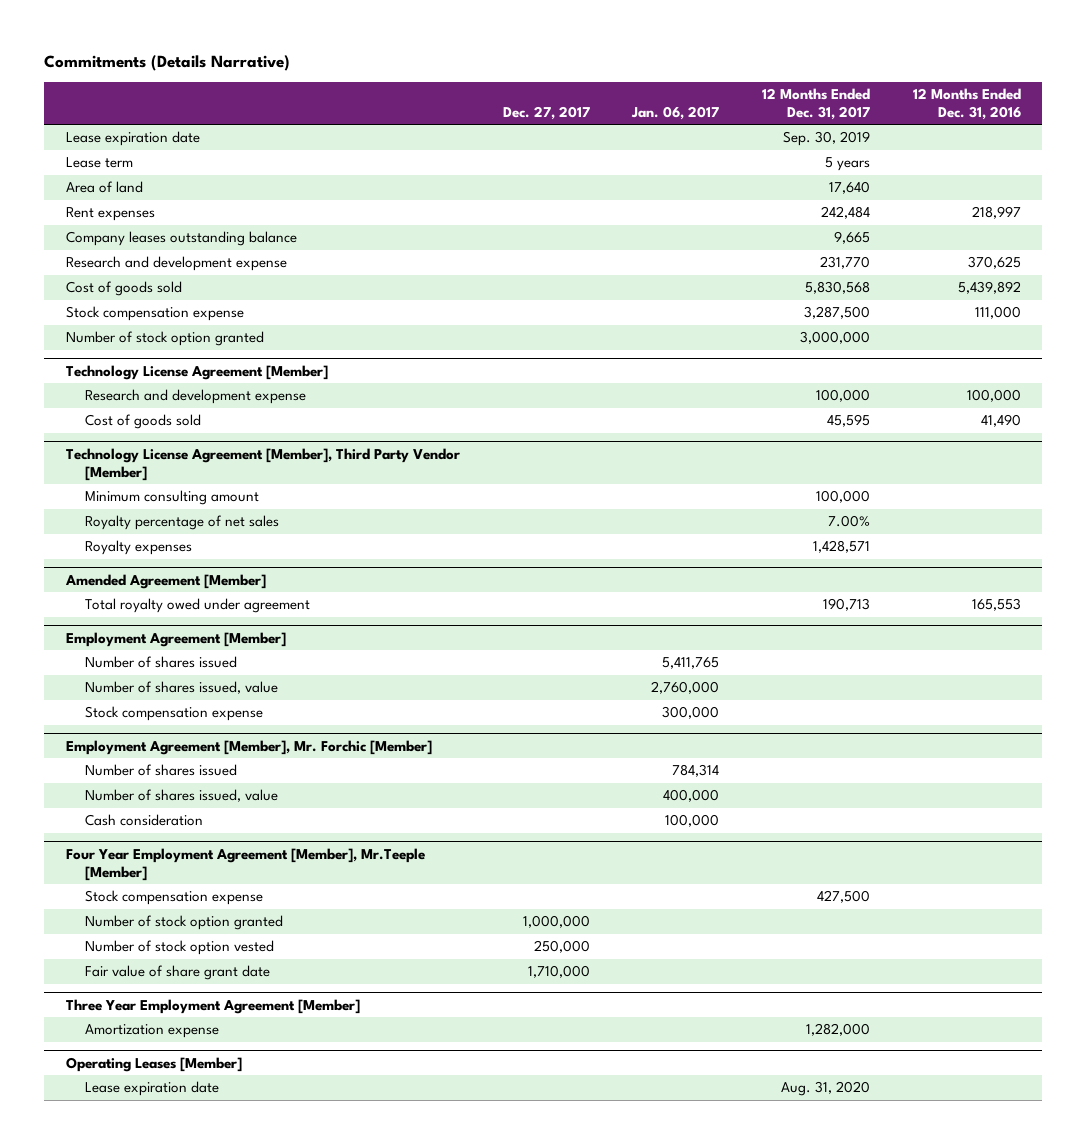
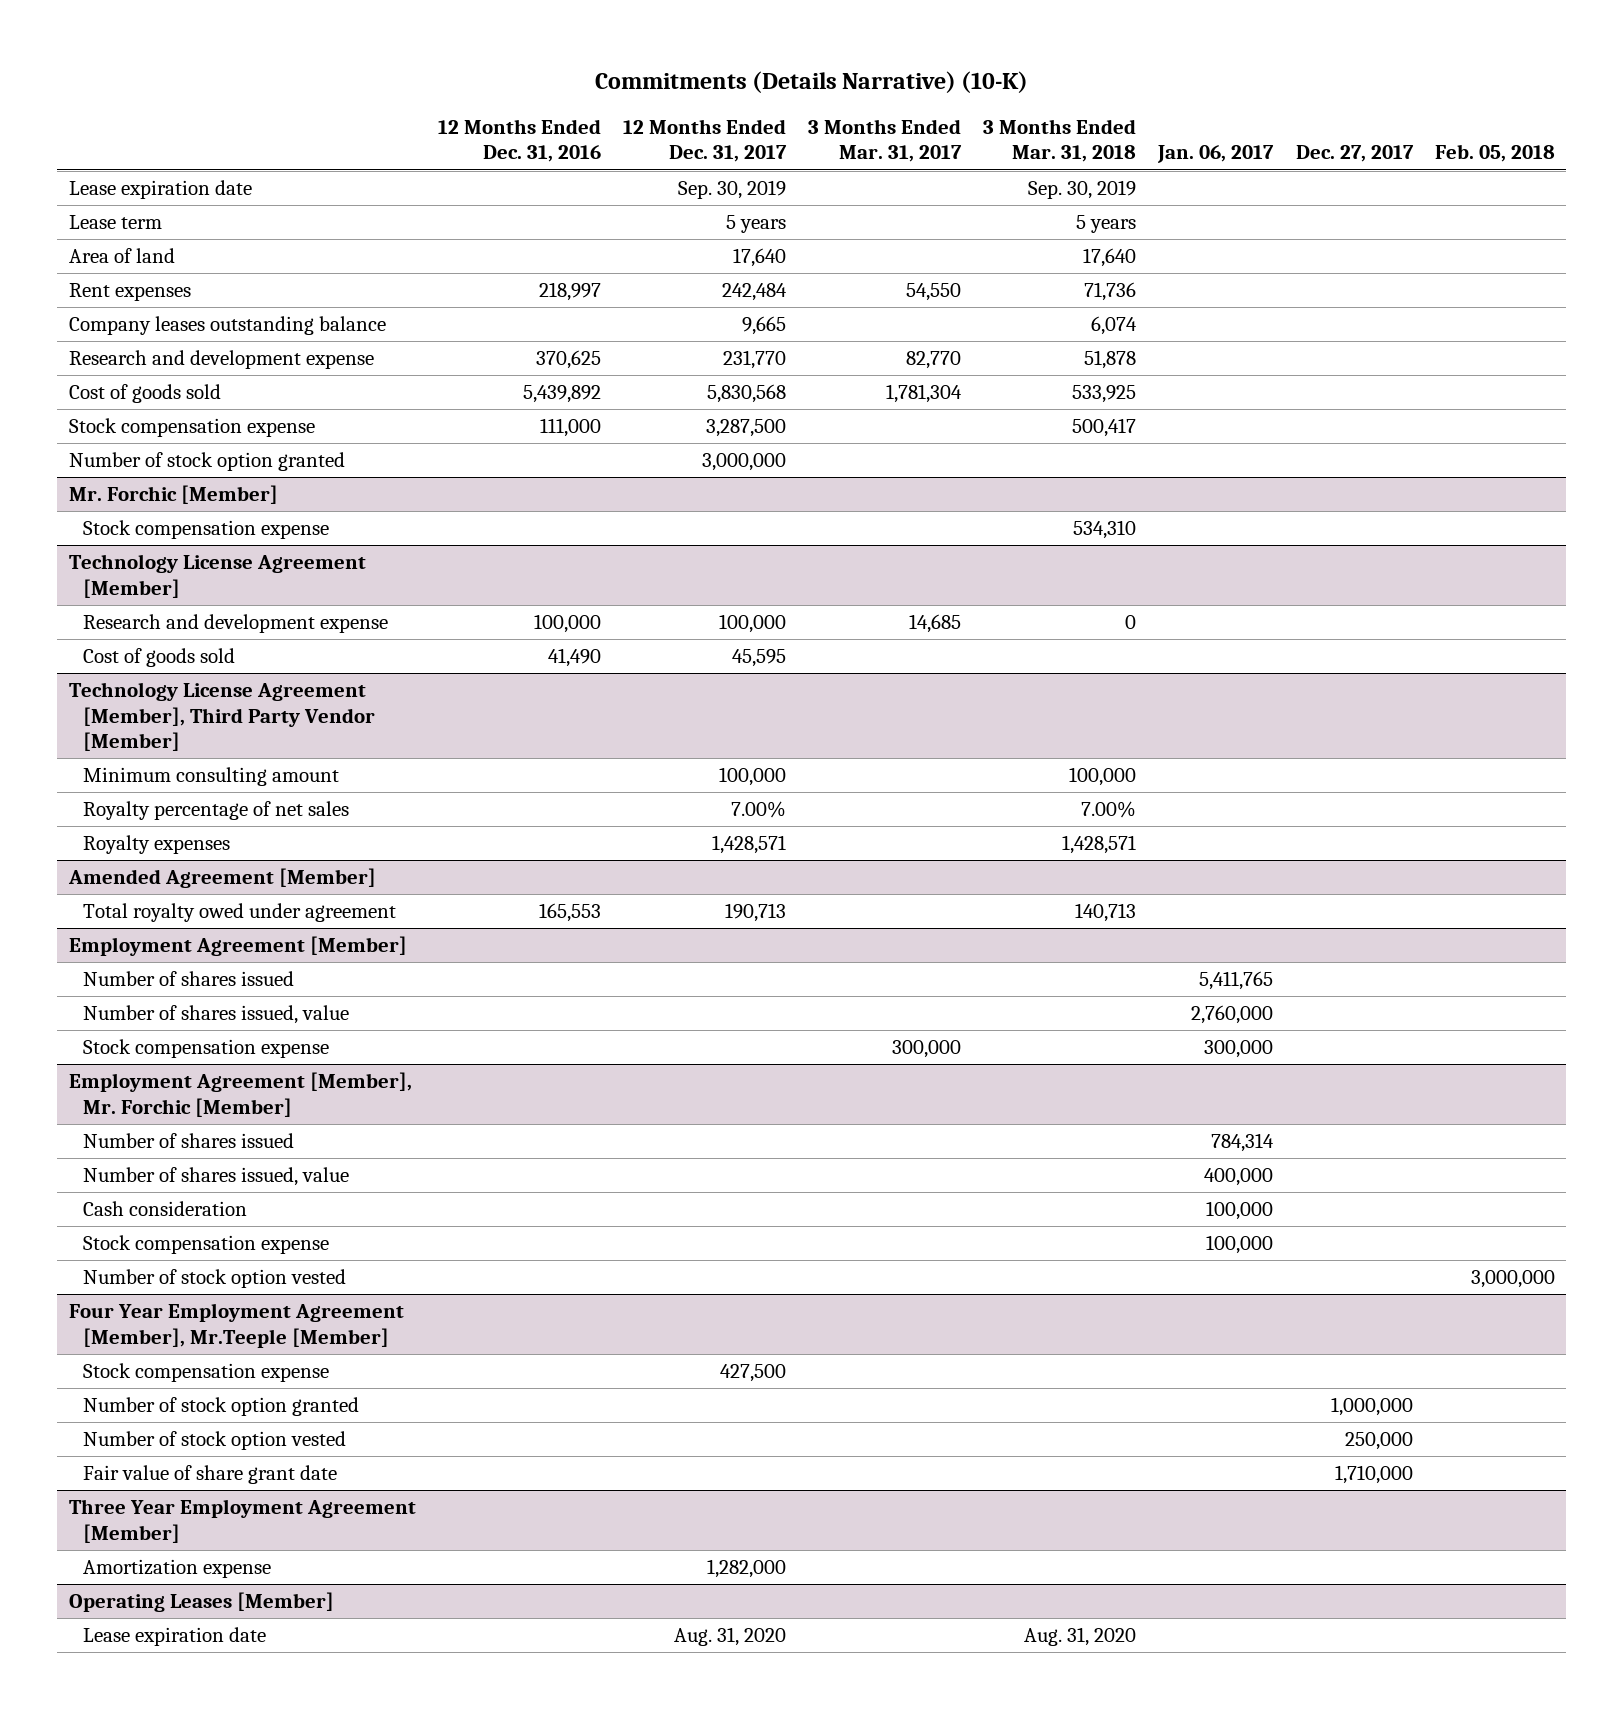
- Commitments (Details Narrative)
+ Commitments (Details Narrative) (10-K)
- | Dec. 27, 2017 | Jan. 06, 2017 | 12 Months Ended Dec. 31, 2017 | 12 Months Ended Dec. 31, 2016
+ | 12 Months Ended Dec. 31, 2016 | 12 Months Ended Dec. 31, 2017 | 3 Months Ended Mar. 31, 2017 | 3 Months Ended Mar. 31, 2018 | Jan. 06, 2017 | Dec. 27, 2017 | Feb. 05, 2018
+ Mr. Forchic [Member]
+ Stock compensation expense | | | | 534,310 | | |
@ Employment Agreement [Member], Mr. Forchic [Member]
+ Stock compensation expense | | | | | 100,000 | |
+ Number of stock option vested | | | | | | | 3,000,000

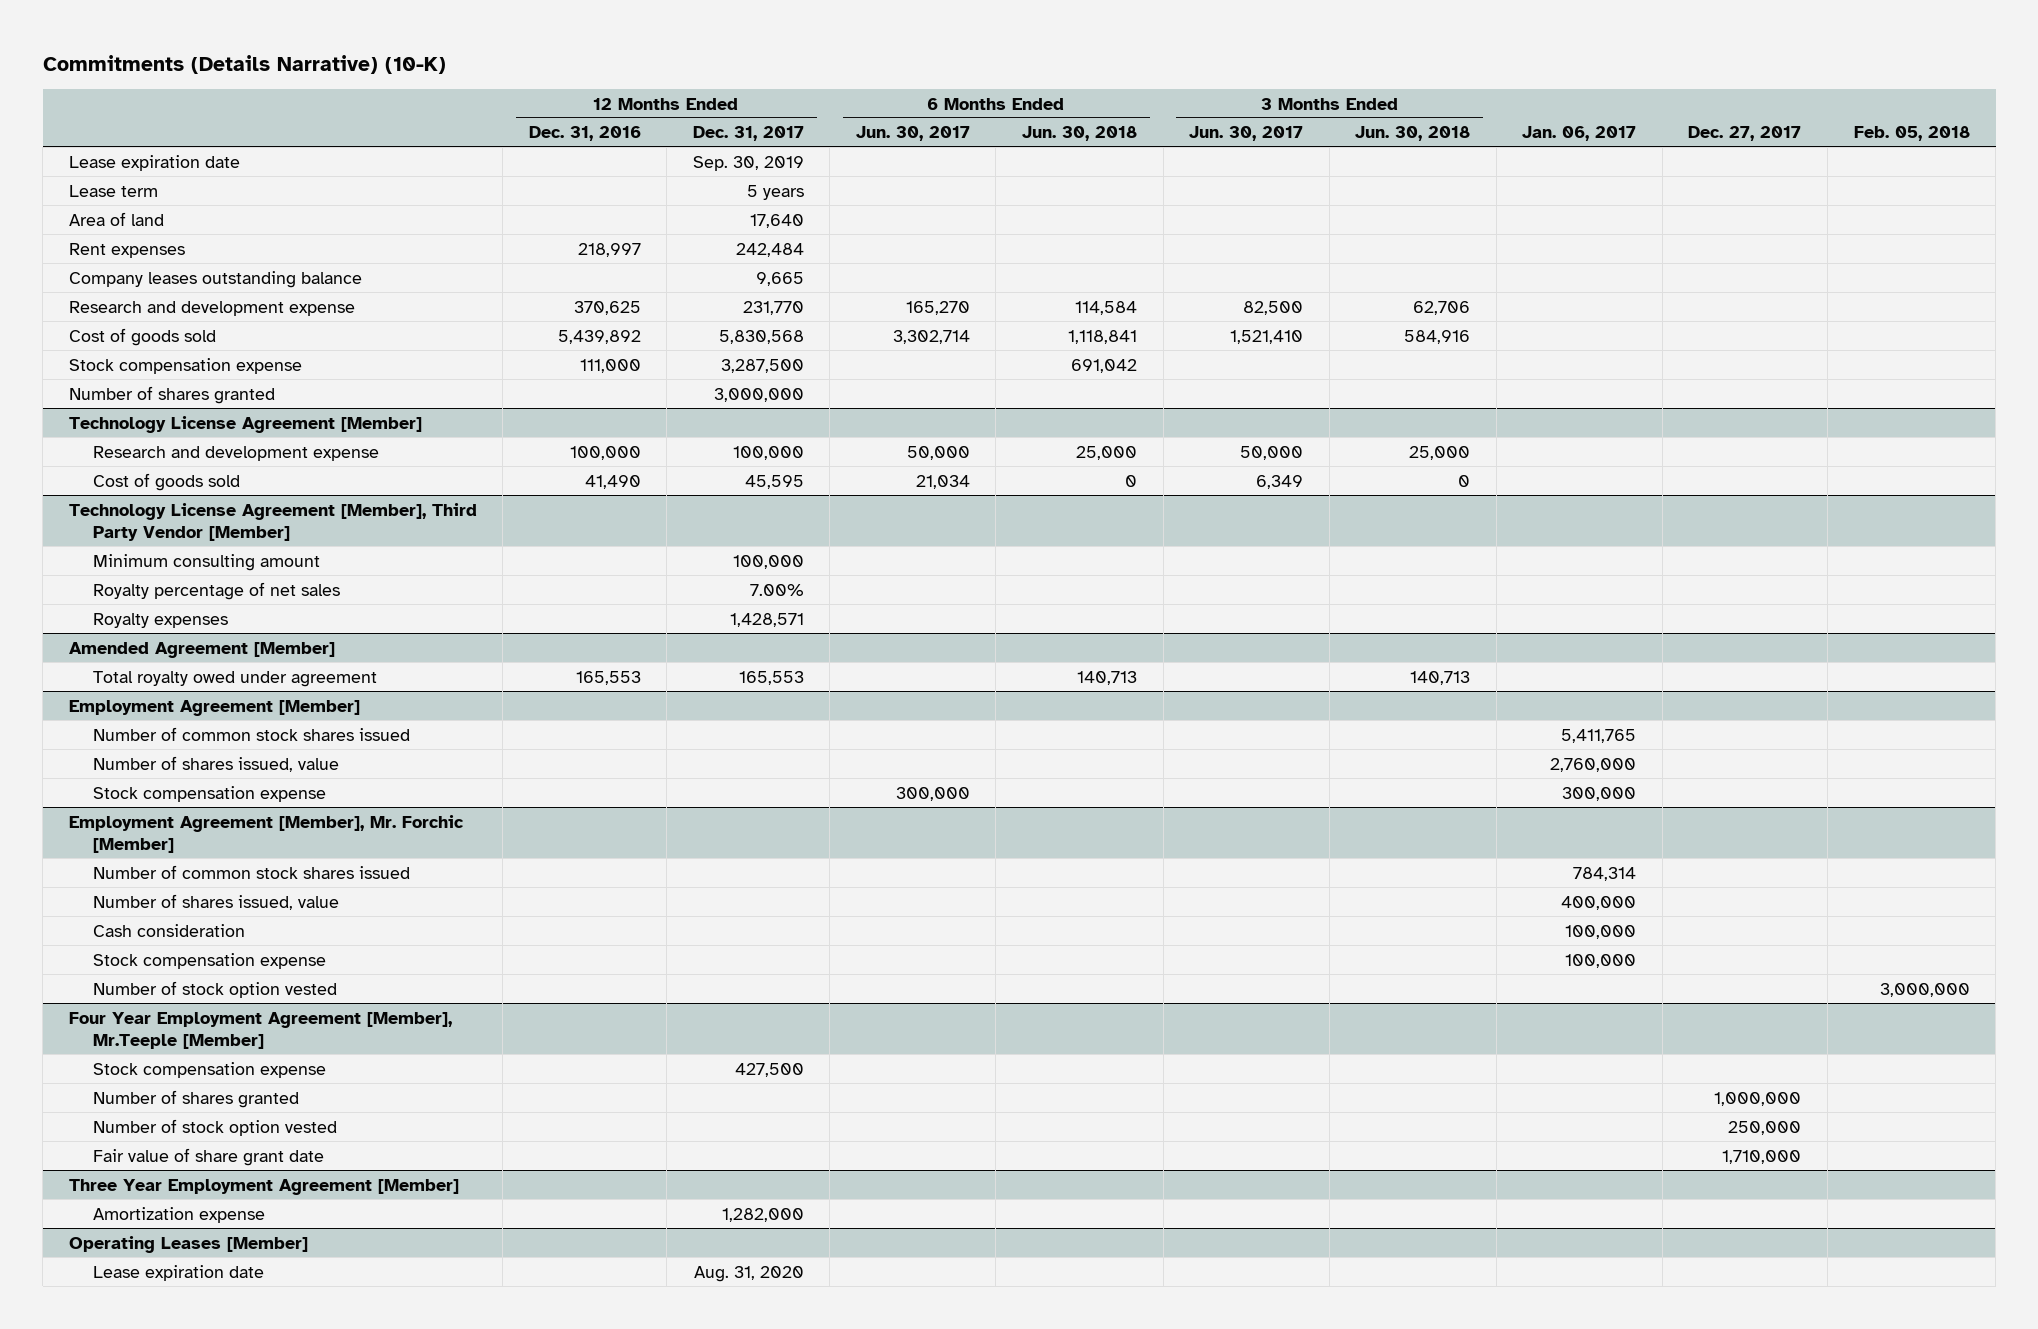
- | 12 Months Ended Dec. 31, 2016 | 12 Months Ended Dec. 31, 2017 | 3 Months Ended Mar. 31, 2017 | 3 Months Ended Mar. 31, 2018 | Jan. 06, 2017 | Dec. 27, 2017 | Feb. 05, 2018
+ | 12 Months Ended Dec. 31, 2016 | 12 Months Ended Dec. 31, 2017 | 6 Months Ended Jun. 30, 2017 | 6 Months Ended Jun. 30, 2018 | 3 Months Ended Jun. 30, 2017 | 3 Months Ended Jun. 30, 2018 | Jan. 06, 2017 | Dec. 27, 2017 | Feb. 05, 2018
- Number of stock option granted | | 3,000,000 | | | | |
- Mr. Forchic [Member]
- Stock compensation expense | | | | 534,310 | | |
+ Number of shares granted | | 3,000,000 | | | | | | |
@ Amended Agreement [Member]
- Total royalty owed under agreement | 165,553 | 190,713 | | 140,713 | | |
+ Total royalty owed under agreement | 165,553 | 165,553 | | 140,713 | | 140,713 | | |
@ Employment Agreement [Member]
- Number of shares issued | | | | | 5,411,765 | |
+ Number of common stock shares issued | | | | | | | 5,411,765 | |
@ Employment Agreement [Member], Mr. Forchic [Member]
- Number of shares issued | | | | | 784,314 | |
+ Number of common stock shares issued | | | | | | | 784,314 | |
@ Four Year Employment Agreement [Member], Mr.Teeple [Member]
- Number of stock option granted | | | | | | 1,000,000 |
+ Number of shares granted | | | | | | | | 1,000,000 |

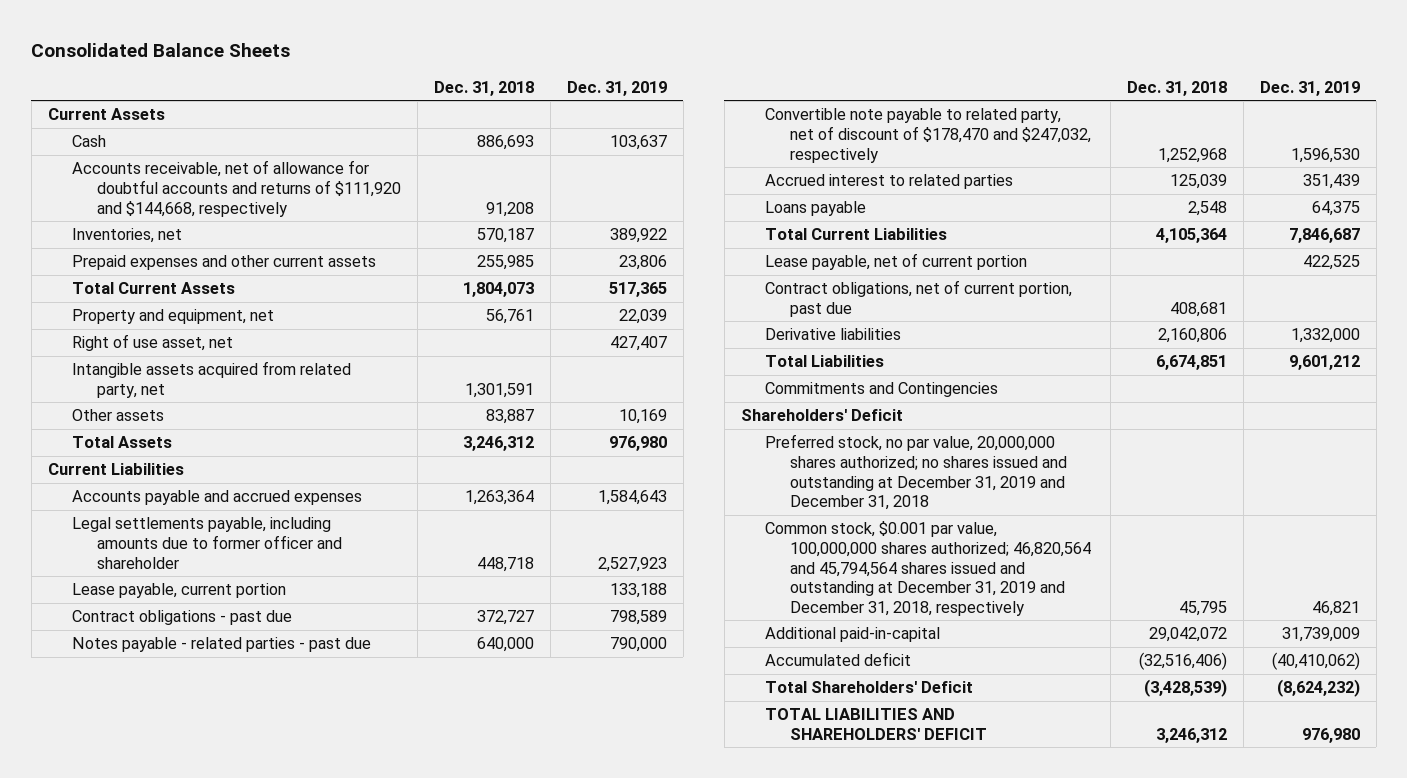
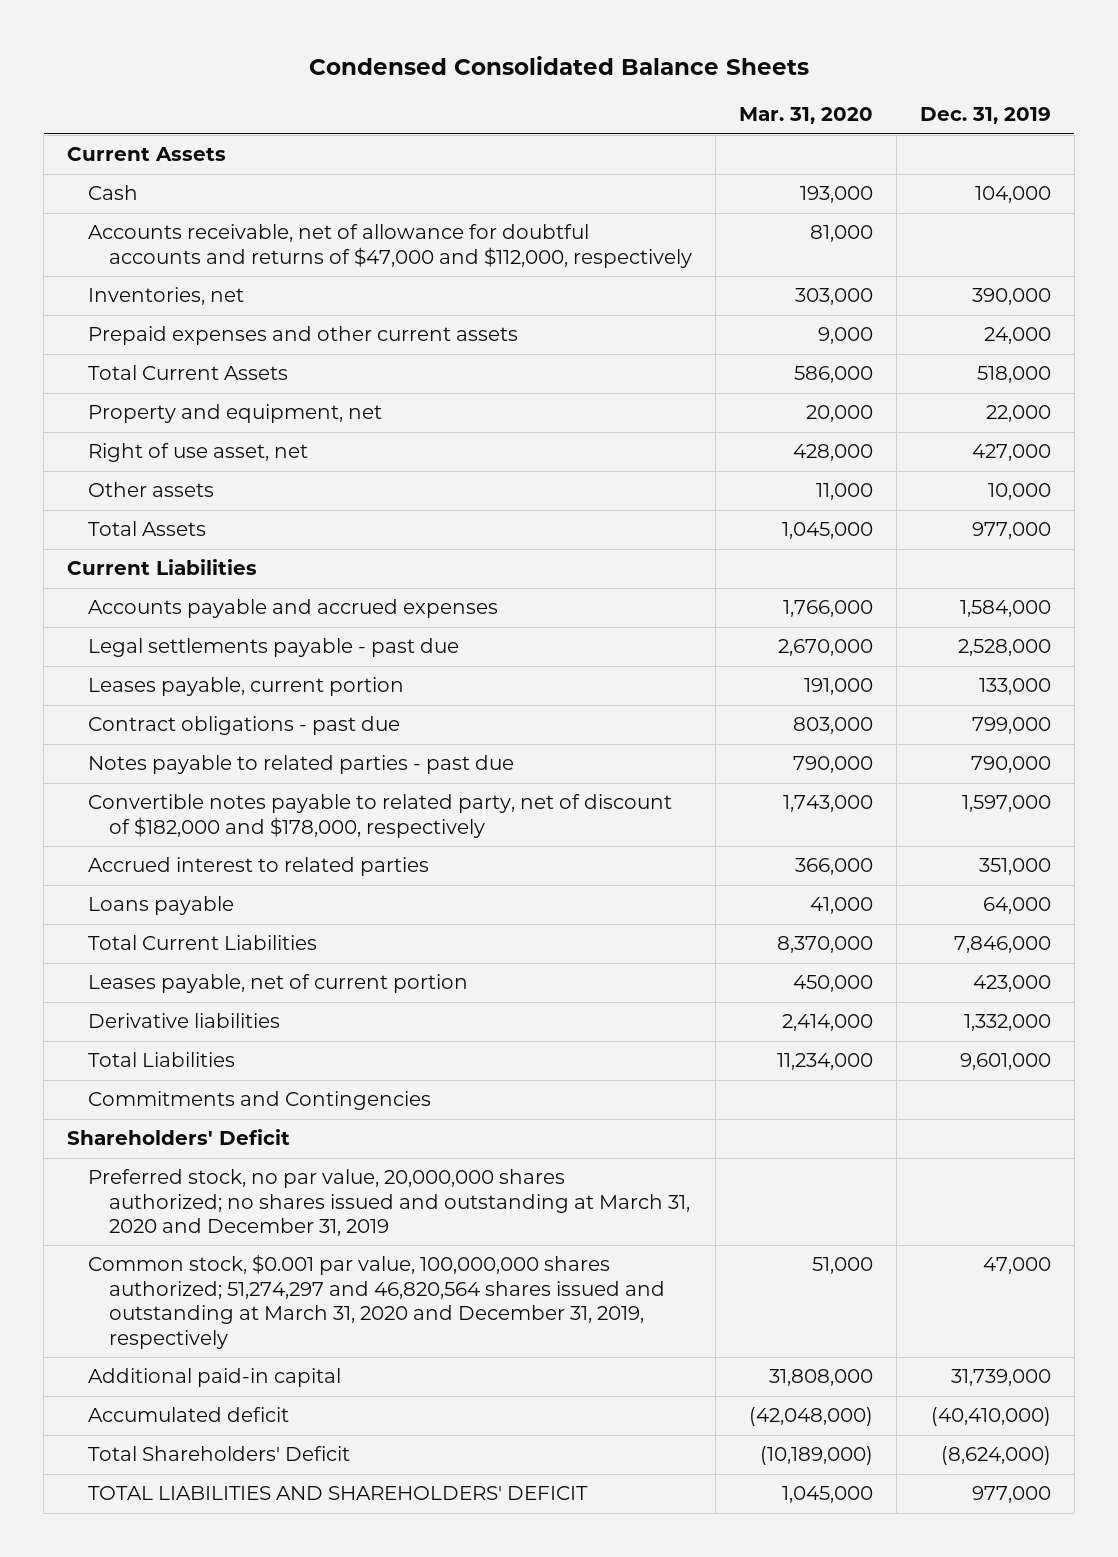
- Consolidated Balance Sheets
+ Condensed Consolidated Balance Sheets
- | Dec. 31, 2018 | Dec. 31, 2019
+ | Mar. 31, 2020 | Dec. 31, 2019
- Cash | 886,693 | 103,637
- Accounts receivable, net of allowance for doubtful accounts and returns of $111,920 and $144,668, respectively | 91,208 |
- Inventories, net | 570,187 | 389,922
- Prepaid expenses and other current assets | 255,985 | 23,806
- Total Current Assets | 1,804,073 | 517,365
- Property and equipment, net | 56,761 | 22,039
- Right of use asset, net | | 427,407
- Intangible assets acquired from related party, net | 1,301,591 |
- Other assets | 83,887 | 10,169
- Total Assets | 3,246,312 | 976,980
+ Cash | 193,000 | 104,000
+ Accounts receivable, net of allowance for doubtful accounts and returns of $47,000 and $112,000, respectively | 81,000 |
+ Inventories, net | 303,000 | 390,000
+ Prepaid expenses and other current assets | 9,000 | 24,000
+ Total Current Assets | 586,000 | 518,000
+ Property and equipment, net | 20,000 | 22,000
+ Right of use asset, net | 428,000 | 427,000
+ Other assets | 11,000 | 10,000
+ Total Assets | 1,045,000 | 977,000
- Accounts payable and accrued expenses | 1,263,364 | 1,584,643
- Legal settlements payable, including amounts due to former officer and shareholder | 448,718 | 2,527,923
- Lease payable, current portion | | 133,188
- Contract obligations - past due | 372,727 | 798,589
- Notes payable - related parties - past due | 640,000 | 790,000
- Convertible note payable to related party, net of discount of $178,470 and $247,032, respectively | 1,252,968 | 1,596,530
- Accrued interest to related parties | 125,039 | 351,439
- Loans payable | 2,548 | 64,375
- Total Current Liabilities | 4,105,364 | 7,846,687
- Lease payable, net of current portion | | 422,525
- Contract obligations, net of current portion, past due | 408,681 |
+ Accounts payable and accrued expenses | 1,766,000 | 1,584,000
+ Legal settlements payable - past due | 2,670,000 | 2,528,000
+ Leases payable, current portion | 191,000 | 133,000
+ Contract obligations - past due | 803,000 | 799,000
+ Notes payable to related parties - past due | 790,000 | 790,000
+ Convertible notes payable to related party, net of discount of $182,000 and $178,000, respectively | 1,743,000 | 1,597,000
+ Accrued interest to related parties | 366,000 | 351,000
+ Loans payable | 41,000 | 64,000
+ Total Current Liabilities | 8,370,000 | 7,846,000
+ Leases payable, net of current portion | 450,000 | 423,000
- Total Liabilities | 6,674,851 | 9,601,212
+ Total Liabilities | 11,234,000 | 9,601,000
- Preferred stock, no par value, 20,000,000 shares authorized; no shares issued and outstanding at December 31, 2019 and December 31, 2018
- Common stock, $0.001 par value, 100,000,000 shares authorized; 46,820,564 and 45,794,564 shares issued and outstanding at December 31, 2019 and December 31, 2018, respectively | 45,795 | 46,821
- Additional paid-in-capital | 29,042,072 | 31,739,009
- Accumulated deficit | (32,516,406) | (40,410,062)
- Total Shareholders' Deficit | (3,428,539) | (8,624,232)
- TOTAL LIABILITIES AND SHAREHOLDERS' DEFICIT | 3,246,312 | 976,980
+ Preferred stock, no par value, 20,000,000 shares authorized; no shares issued and outstanding at March 31, 2020 and December 31, 2019
+ Common stock, $0.001 par value, 100,000,000 shares authorized; 51,274,297 and 46,820,564 shares issued and outstanding at March 31, 2020 and December 31, 2019, respectively | 51,000 | 47,000
+ Additional paid-in capital | 31,808,000 | 31,739,000
+ Accumulated deficit | (42,048,000) | (40,410,000)
+ Total Shareholders' Deficit | (10,189,000) | (8,624,000)
+ TOTAL LIABILITIES AND SHAREHOLDERS' DEFICIT | 1,045,000 | 977,000

